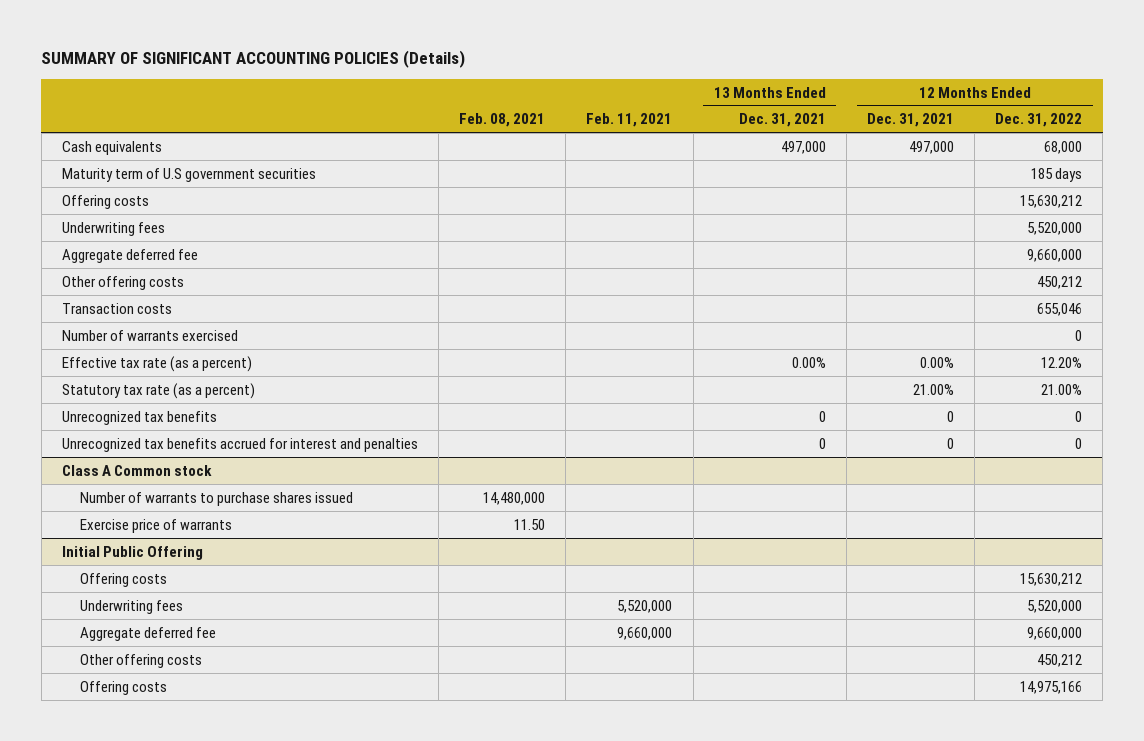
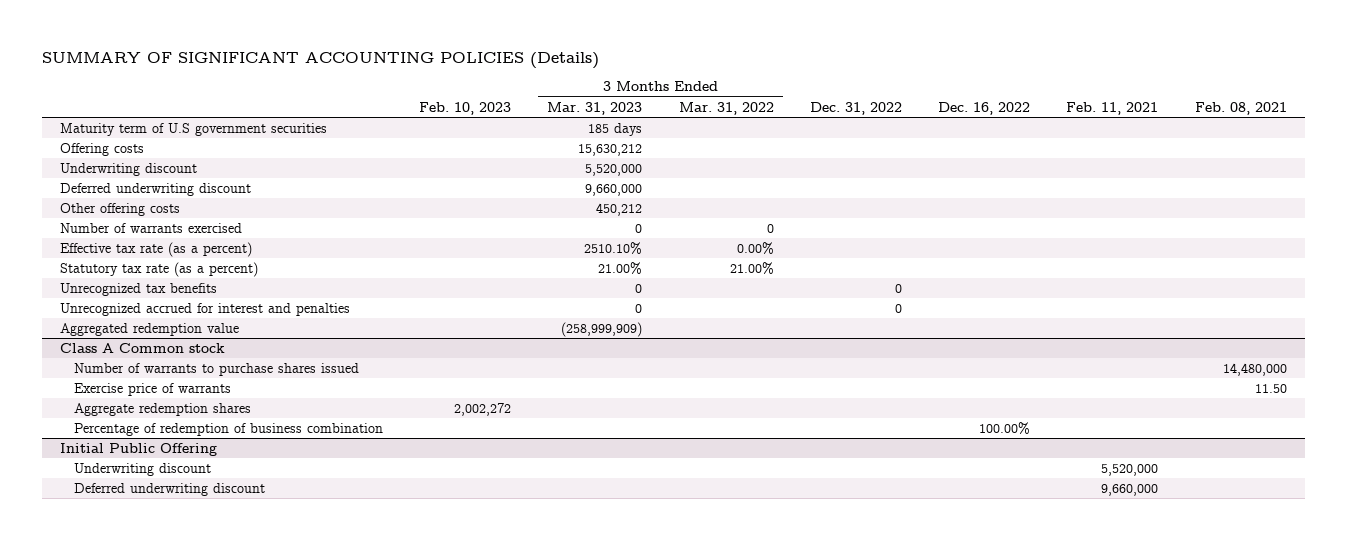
- | Feb. 08, 2021 | Feb. 11, 2021 | 13 Months Ended Dec. 31, 2021 | 12 Months Ended Dec. 31, 2021 | 12 Months Ended Dec. 31, 2022
+ | Feb. 10, 2023 | 3 Months Ended Mar. 31, 2023 | 3 Months Ended Mar. 31, 2022 | Dec. 31, 2022 | Dec. 16, 2022 | Feb. 11, 2021 | Feb. 08, 2021
- Cash equivalents | | | 497,000 | 497,000 | 68,000
- Underwriting fees | | | | | 5,520,000
- Aggregate deferred fee | | | | | 9,660,000
+ Underwriting discount | | 5,520,000 | | | | |
+ Deferred underwriting discount | | 9,660,000 | | | | |
- Transaction costs | | | | | 655,046
- Unrecognized tax benefits accrued for interest and penalties | | | 0 | 0 | 0
+ Unrecognized accrued for interest and penalties | | 0 | | 0 | | |
+ Aggregated redemption value | | (258,999,909) | | | | |
@ Class A Common stock
+ Aggregate redemption shares | 2,002,272 | | | | | |
+ Percentage of redemption of business combination | | | | | 100.00% | |
@ Initial Public Offering
- Offering costs | | | | | 15,630,212
- Underwriting fees | | 5,520,000 | | | 5,520,000
- Aggregate deferred fee | | 9,660,000 | | | 9,660,000
- Other offering costs | | | | | 450,212
- Offering costs | | | | | 14,975,166
+ Underwriting discount | | | | | | 5,520,000 |
+ Deferred underwriting discount | | | | | | 9,660,000 |

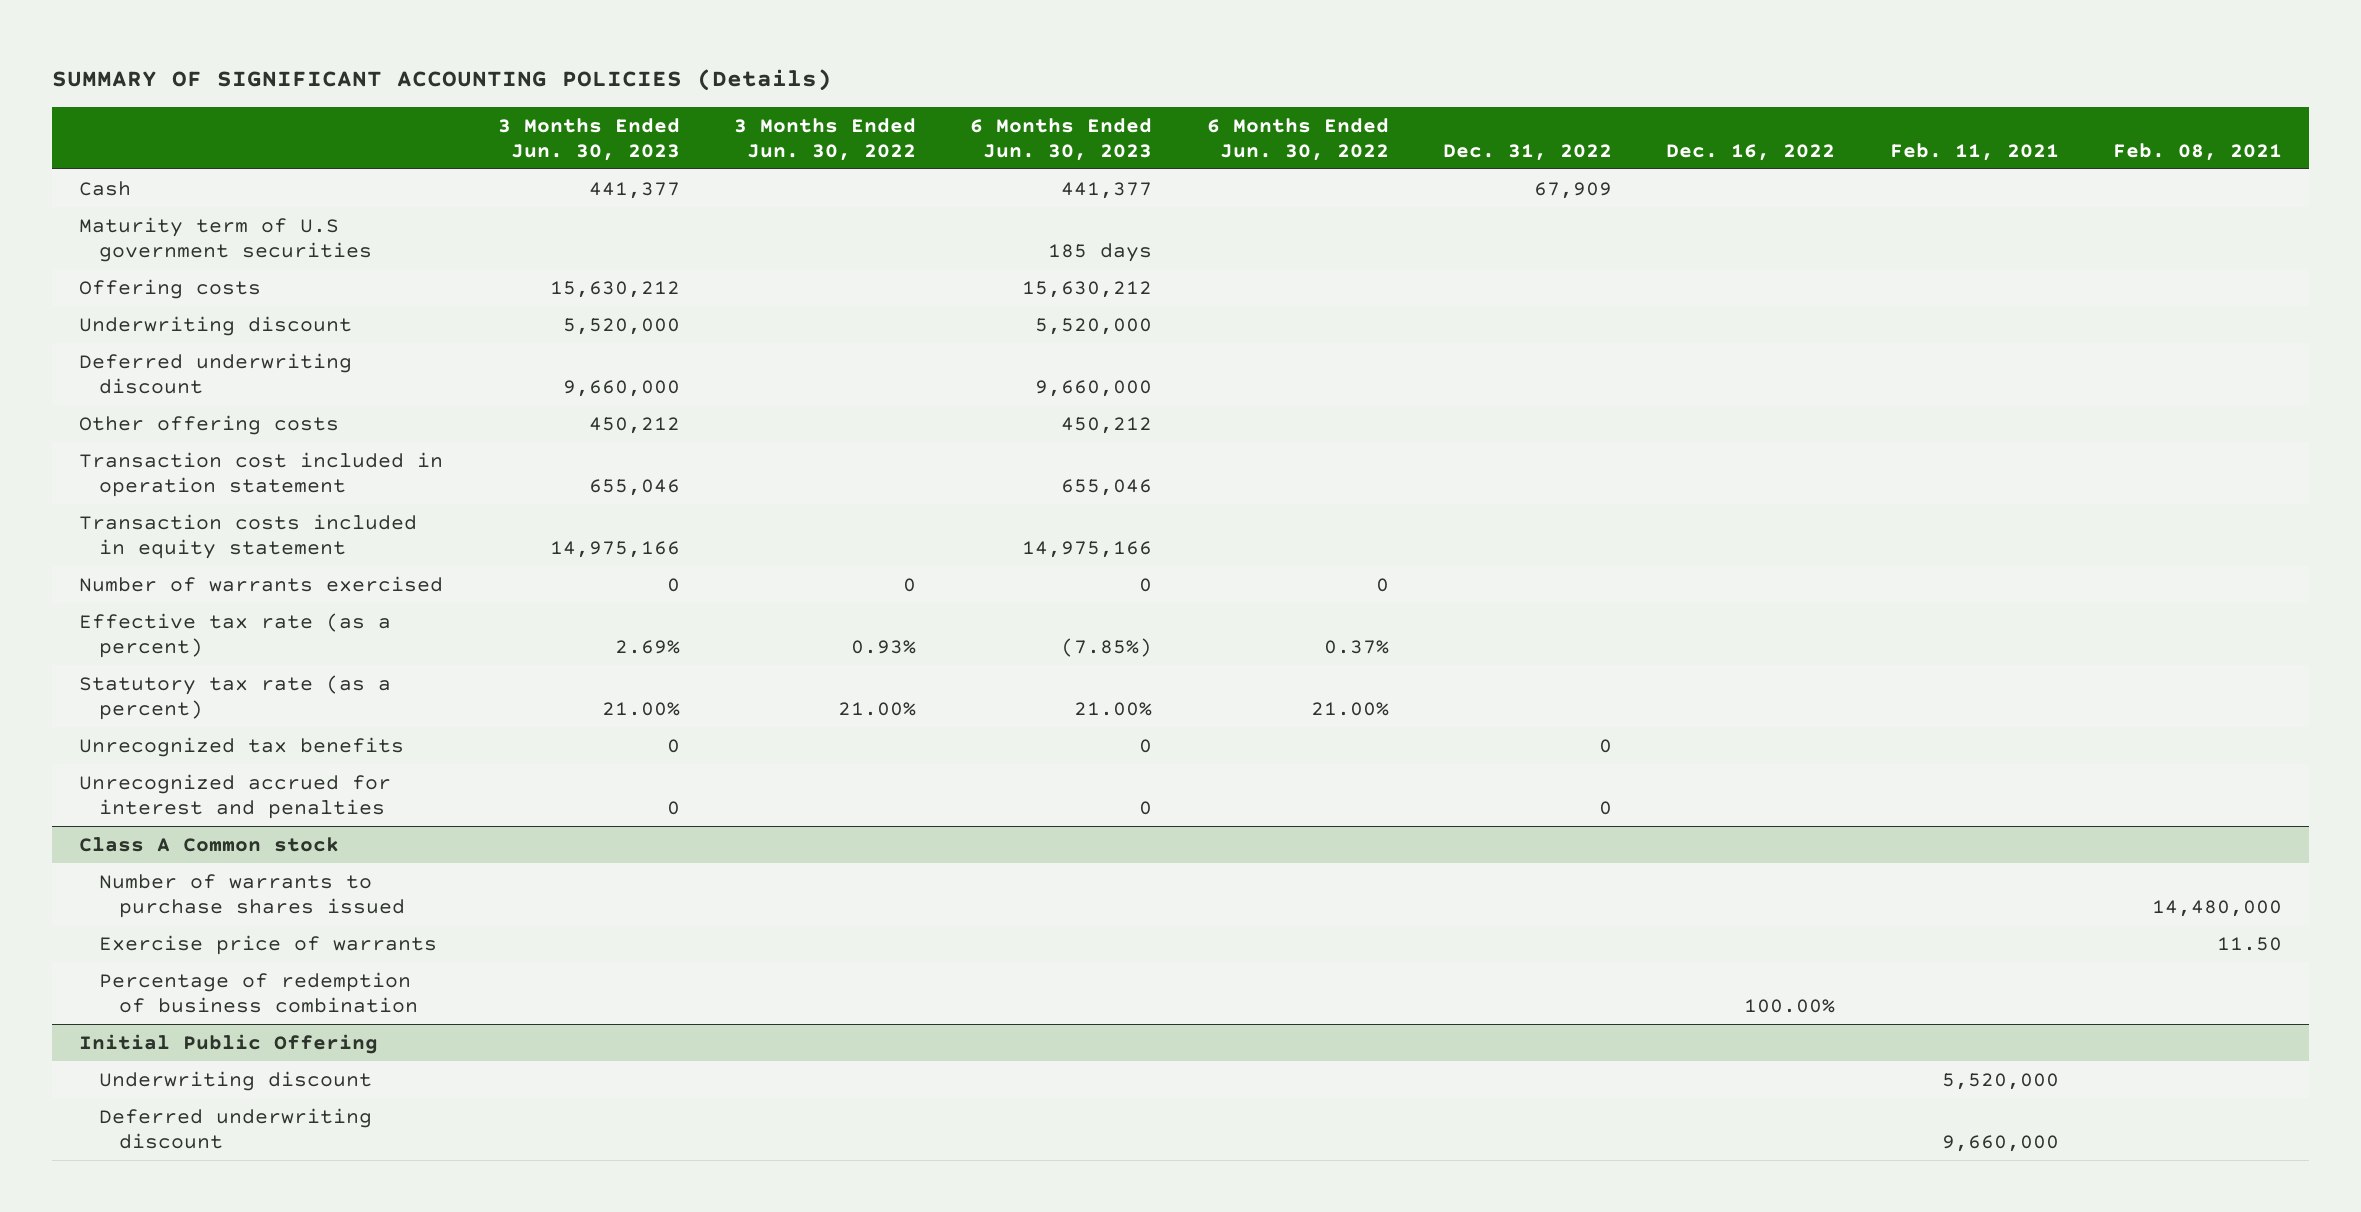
- | Feb. 10, 2023 | 3 Months Ended Mar. 31, 2023 | 3 Months Ended Mar. 31, 2022 | Dec. 31, 2022 | Dec. 16, 2022 | Feb. 11, 2021 | Feb. 08, 2021
+ | 3 Months Ended Jun. 30, 2023 | 3 Months Ended Jun. 30, 2022 | 6 Months Ended Jun. 30, 2023 | 6 Months Ended Jun. 30, 2022 | Dec. 31, 2022 | Dec. 16, 2022 | Feb. 11, 2021 | Feb. 08, 2021
+ Cash | 441,377 | | 441,377 | | 67,909 | | |
+ Transaction cost included in operation statement | 655,046 | | 655,046 | | | | |
+ Transaction costs included in equity statement | 14,975,166 | | 14,975,166 | | | | |
- Aggregated redemption value | | (258,999,909) | | | | |
@ Class A Common stock
- Aggregate redemption shares | 2,002,272 | | | | | |

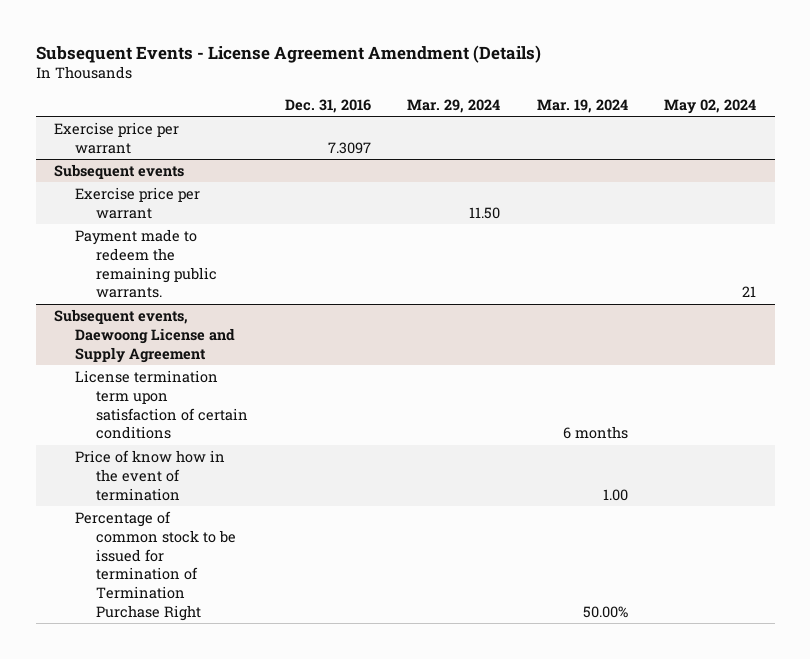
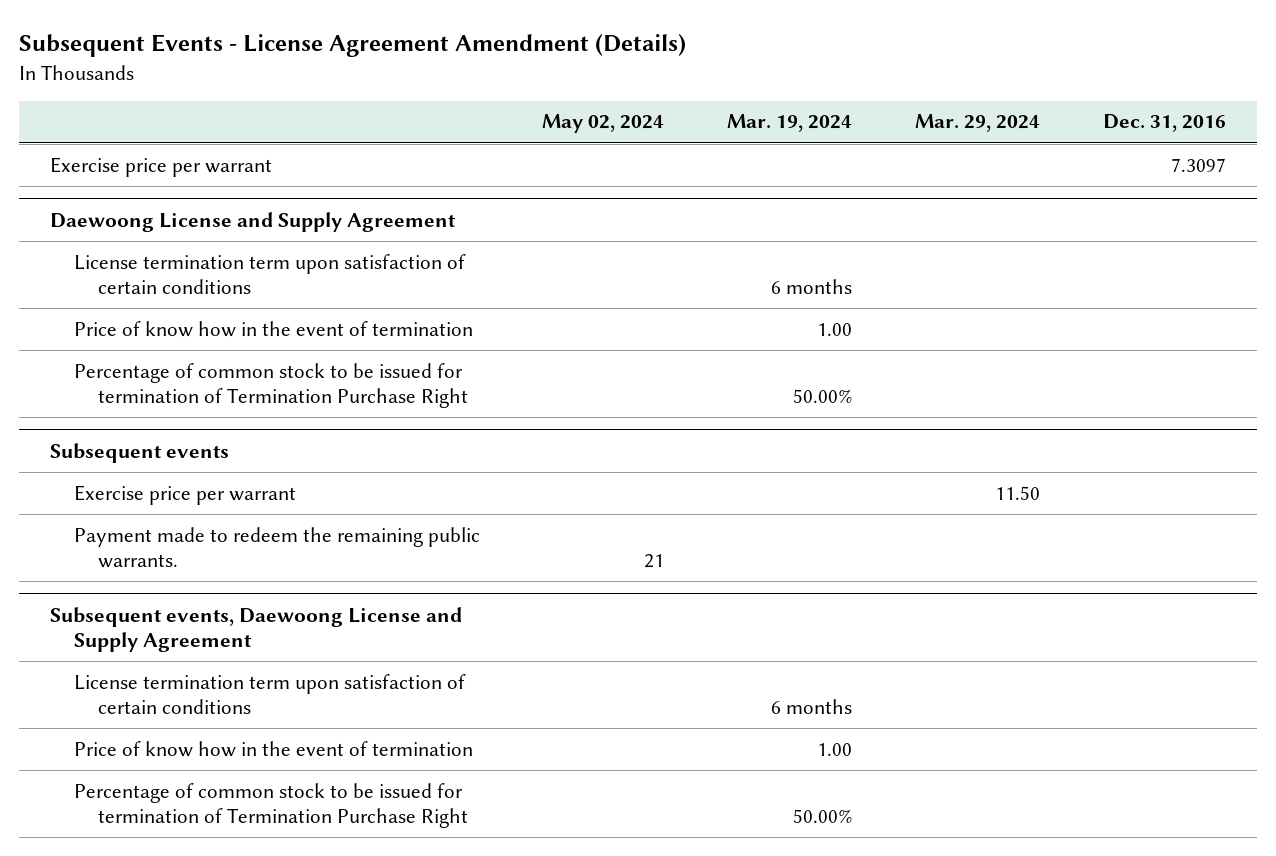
- | Dec. 31, 2016 | Mar. 29, 2024 | Mar. 19, 2024 | May 02, 2024
+ | May 02, 2024 | Mar. 19, 2024 | Mar. 29, 2024 | Dec. 31, 2016
+ Daewoong License and Supply Agreement
+ License termination term upon satisfaction of certain conditions | | 6 months | |
+ Price of know how in the event of termination | | 1.00 | |
+ Percentage of common stock to be issued for termination of Termination Purchase Right | | 50.00% | |

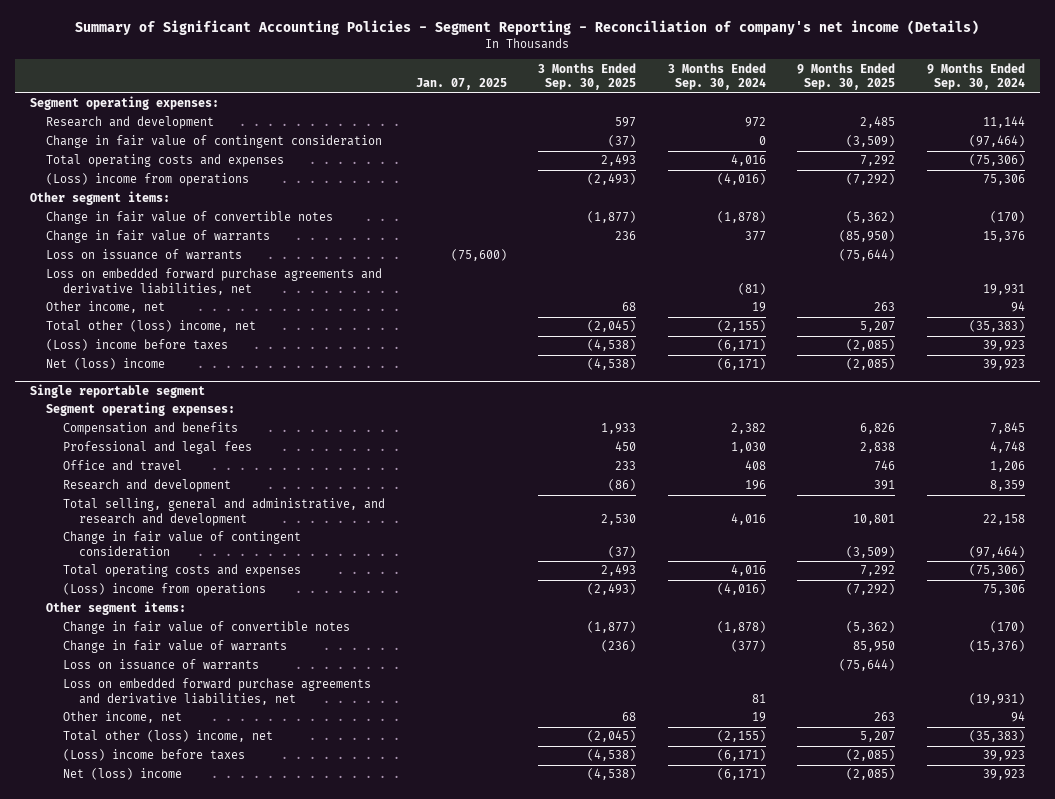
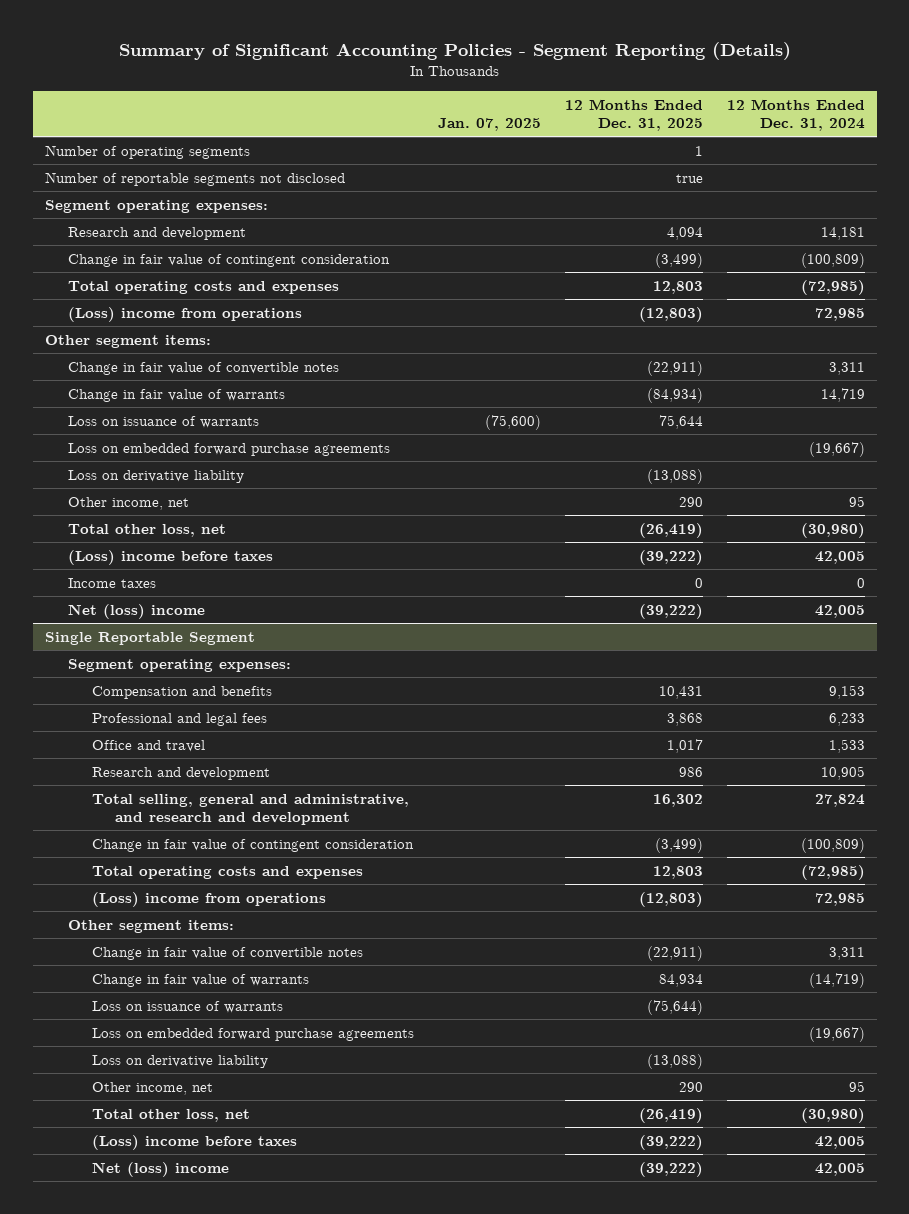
- Summary of Significant Accounting Policies - Segment Reporting - Reconciliation of company's net income (Details)
+ Summary of Significant Accounting Policies - Segment Reporting (Details)
- | Jan. 07, 2025 | 3 Months Ended Sep. 30, 2025 | 3 Months Ended Sep. 30, 2024 | 9 Months Ended Sep. 30, 2025 | 9 Months Ended Sep. 30, 2024
+ | Jan. 07, 2025 | 12 Months Ended Dec. 31, 2025 | 12 Months Ended Dec. 31, 2024
+ Number of operating segments | | 1 |
+ Number of reportable segments not disclosed | | true |
- Loss on embedded forward purchase agreements and derivative liabilities, net | | | (81) | | 19,931
+ Loss on embedded forward purchase agreements | | | (19,667)
+ Loss on derivative liability | | (13,088) |
- Total other (loss) income, net | | (2,045) | (2,155) | 5,207 | (35,383)
+ Total other loss, net | | (26,419) | (30,980)
+ Income taxes | | 0 | 0
- Single reportable segment
+ Single Reportable Segment
- Loss on embedded forward purchase agreements and derivative liabilities, net | | | 81 | | (19,931)
+ Loss on embedded forward purchase agreements | | | (19,667)
+ Loss on derivative liability | | (13,088) |
- Total other (loss) income, net | | (2,045) | (2,155) | 5,207 | (35,383)
+ Total other loss, net | | (26,419) | (30,980)

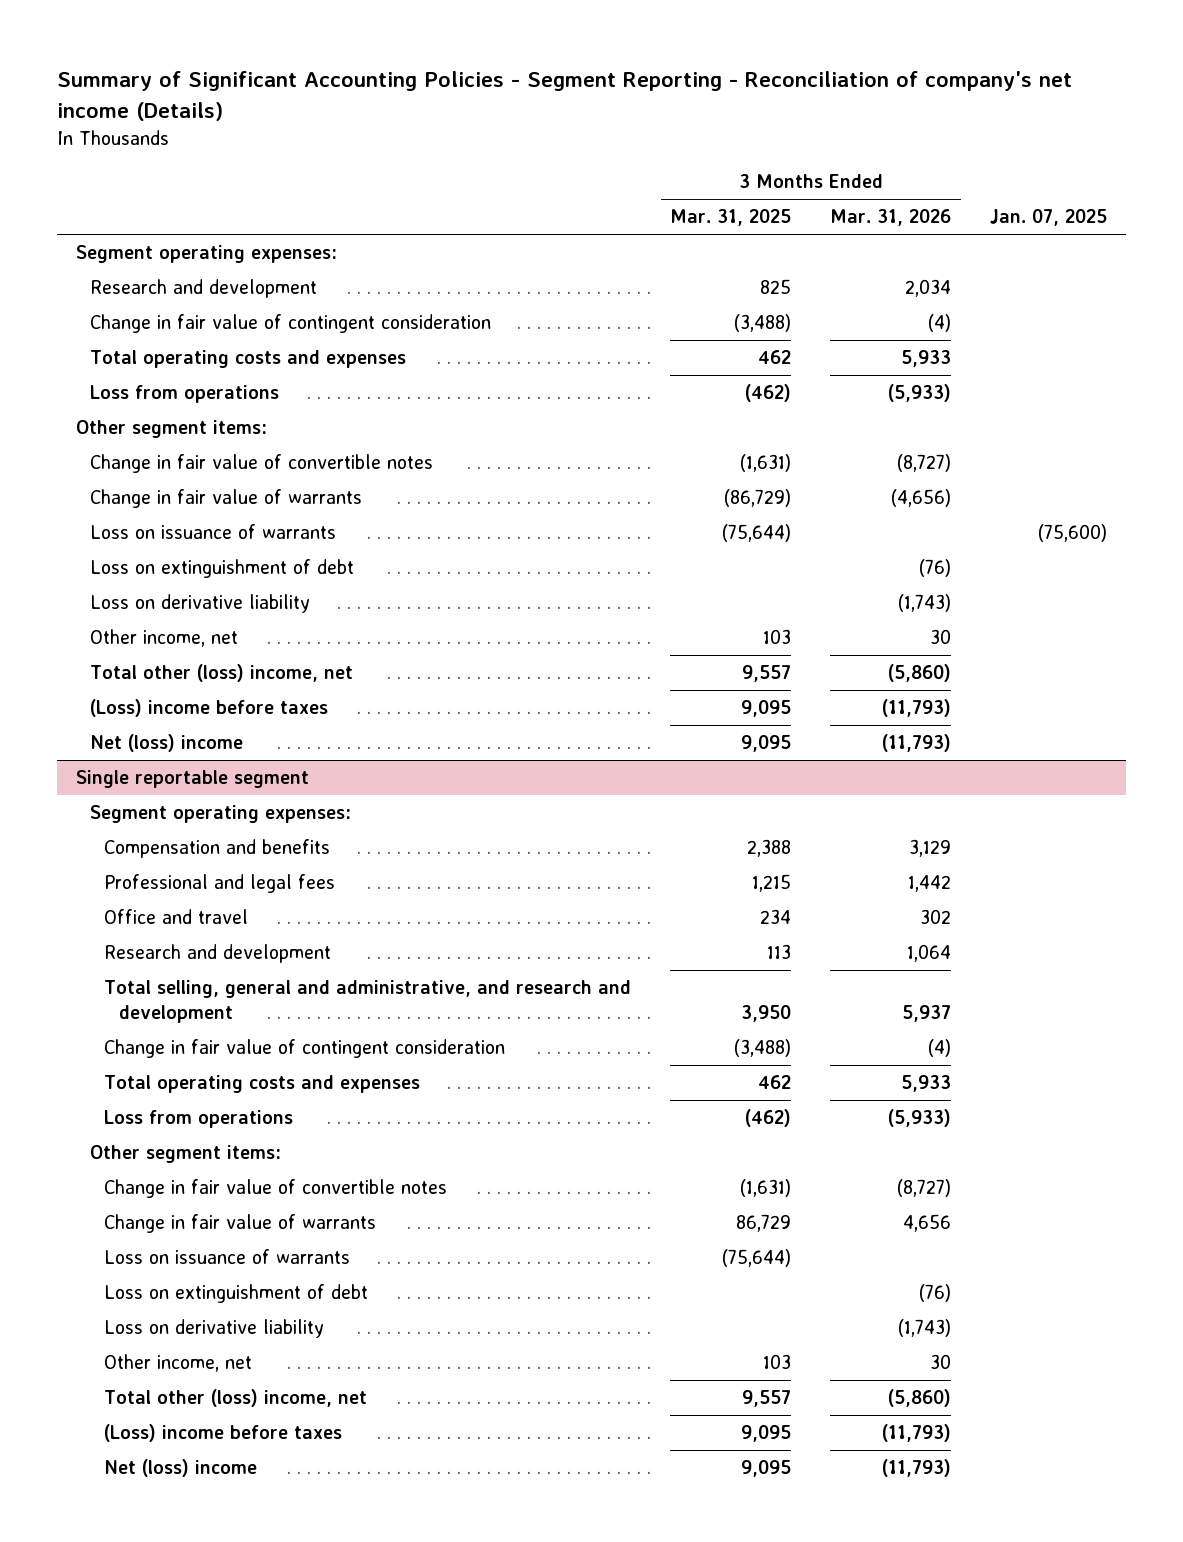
- Summary of Significant Accounting Policies - Segment Reporting (Details)
+ Summary of Significant Accounting Policies - Segment Reporting - Reconciliation of company's net income (Details)
- | Jan. 07, 2025 | 12 Months Ended Dec. 31, 2025 | 12 Months Ended Dec. 31, 2024
+ | 3 Months Ended Mar. 31, 2025 | 3 Months Ended Mar. 31, 2026 | Jan. 07, 2025
- Number of operating segments | | 1 |
- Number of reportable segments not disclosed | | true |
- (Loss) income from operations | | (12,803) | 72,985
+ Loss from operations | (462) | (5,933) |
- Loss on embedded forward purchase agreements | | | (19,667)
+ Loss on extinguishment of debt | | (76) |
- Total other loss, net | | (26,419) | (30,980)
+ Total other (loss) income, net | 9,557 | (5,860) |
- Income taxes | | 0 | 0
- Single Reportable Segment
+ Single reportable segment
- (Loss) income from operations | | (12,803) | 72,985
+ Loss from operations | (462) | (5,933) |
- Loss on embedded forward purchase agreements | | | (19,667)
+ Loss on extinguishment of debt | | (76) |
- Total other loss, net | | (26,419) | (30,980)
+ Total other (loss) income, net | 9,557 | (5,860) |

